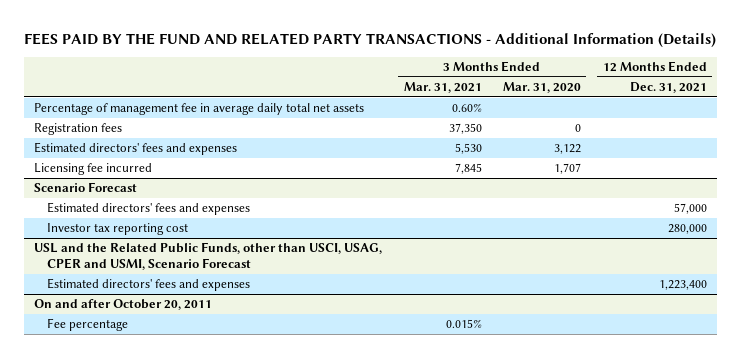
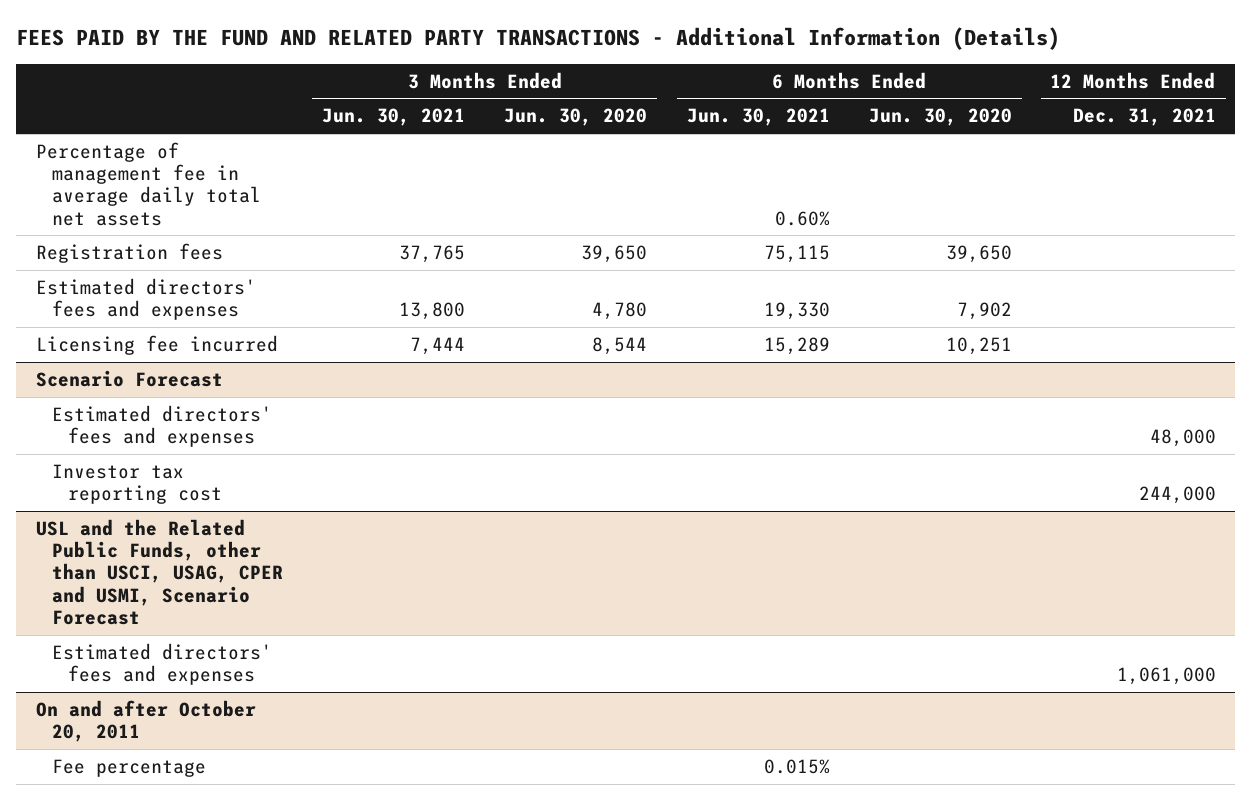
- | 3 Months Ended Mar. 31, 2021 | 3 Months Ended Mar. 31, 2020 | 12 Months Ended Dec. 31, 2021
+ | 3 Months Ended Jun. 30, 2021 | 3 Months Ended Jun. 30, 2020 | 6 Months Ended Jun. 30, 2021 | 6 Months Ended Jun. 30, 2020 | 12 Months Ended Dec. 31, 2021
@ Scenario Forecast
- Estimated directors' fees and expenses | | | 57,000
- Investor tax reporting cost | | | 280,000
+ Estimated directors' fees and expenses | | | | | 48,000
+ Investor tax reporting cost | | | | | 244,000
@ USL and the Related Public Funds, other than USCI, USAG, CPER and USMI, Scenario Forecast
- Estimated directors' fees and expenses | | | 1,223,400
+ Estimated directors' fees and expenses | | | | | 1,061,000

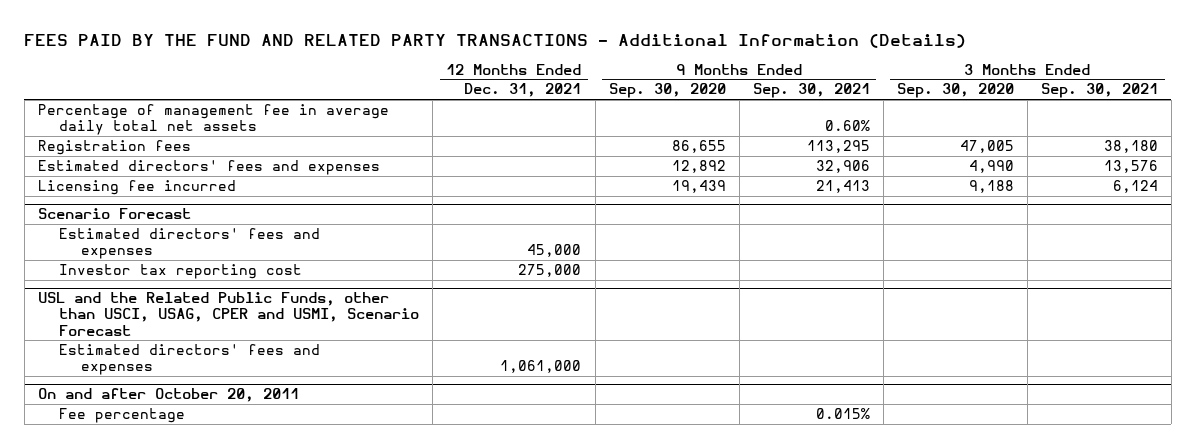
- | 3 Months Ended Jun. 30, 2021 | 3 Months Ended Jun. 30, 2020 | 6 Months Ended Jun. 30, 2021 | 6 Months Ended Jun. 30, 2020 | 12 Months Ended Dec. 31, 2021
+ | 12 Months Ended Dec. 31, 2021 | 9 Months Ended Sep. 30, 2020 | 9 Months Ended Sep. 30, 2021 | 3 Months Ended Sep. 30, 2020 | 3 Months Ended Sep. 30, 2021
@ Scenario Forecast
- Estimated directors' fees and expenses | | | | | 48,000
- Investor tax reporting cost | | | | | 244,000
+ Estimated directors' fees and expenses | 45,000 | | | |
+ Investor tax reporting cost | 275,000 | | | |

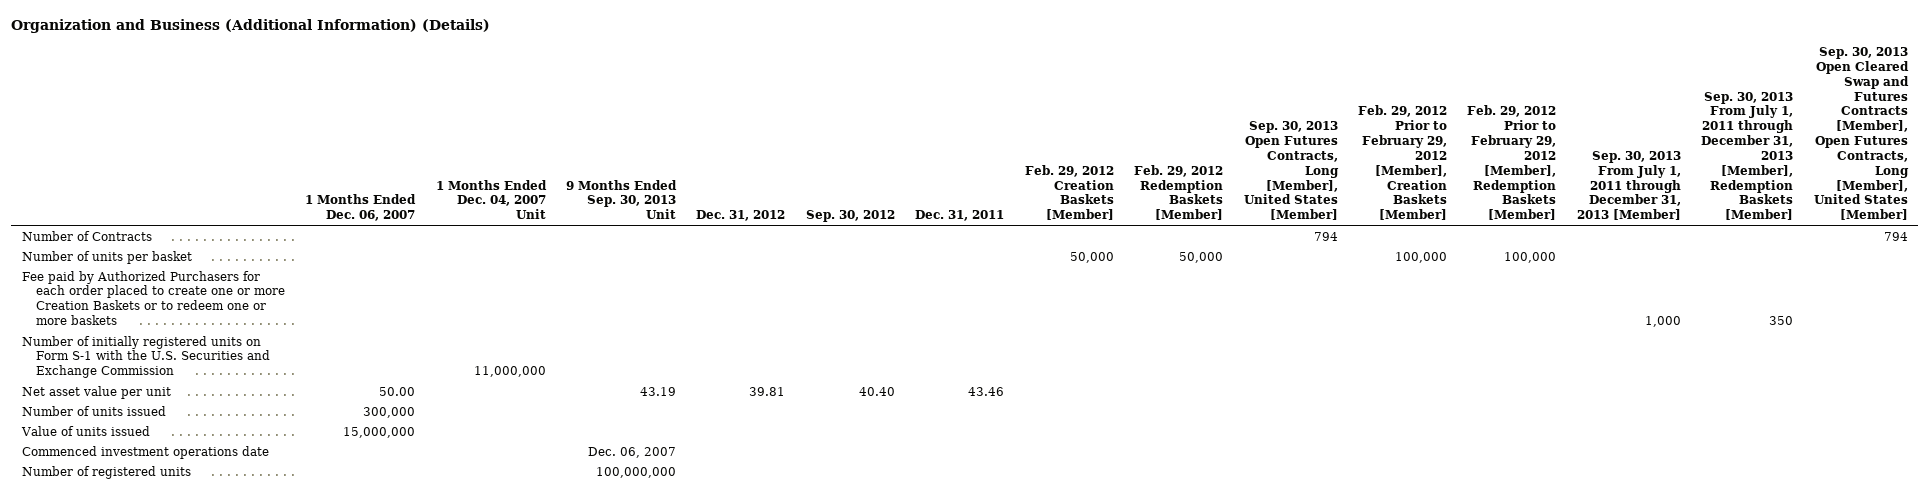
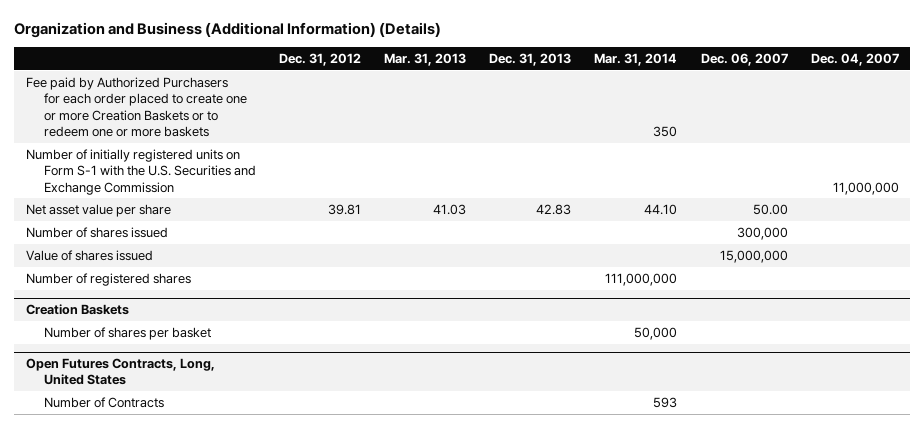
- | 1 Months Ended Dec. 06, 2007 | 1 Months Ended Dec. 04, 2007 Unit | 9 Months Ended Sep. 30, 2013 Unit | Dec. 31, 2012 | Sep. 30, 2012 | Dec. 31, 2011 | Feb. 29, 2012 Creation Baskets [Member] | Feb. 29, 2012 Redemption Baskets [Member] | Sep. 30, 2013 Open Futures Contracts, Long [Member], United States [Member] | Feb. 29, 2012 Prior to February 29, 2012 [Member], Creation Baskets [Member] | Feb. 29, 2012 Prior to February 29, 2012 [Member], Redemption Baskets [Member] | Sep. 30, 2013 From July 1, 2011 through December 31, 2013 [Member] | Sep. 30, 2013 From July 1, 2011 through December 31, 2013 [Member], Redemption Baskets [Member] | Sep. 30, 2013 Open Cleared Swap and Futures Contracts [Member], Open Futures Contracts, Long [Member], United States [Member]
+ | Dec. 31, 2012 | Mar. 31, 2013 | Dec. 31, 2013 | Mar. 31, 2014 | Dec. 06, 2007 | Dec. 04, 2007
- Number of Contracts | | | | | | | | | 794 | | | | | 794
- Number of units per basket | | | | | | | 50,000 | 50,000 | | 100,000 | 100,000 | | |
- Net asset value per unit | 50.00 | | 43.19 | 39.81 | 40.40 | 43.46 | | | | | | | |
- Number of units issued | 300,000 | | | | | | | | | | | | |
- Value of units issued | 15,000,000 | | | | | | | | | | | | |
- Commenced investment operations date | | | Dec. 06, 2007 | | | | | | | | | | |
- Number of registered units | | | 100,000,000 | | | | | | | | | | |
+ Net asset value per share | 39.81 | 41.03 | 42.83 | 44.10 | 50.00 |
+ Number of shares issued | | | | | 300,000 |
+ Value of shares issued | | | | | 15,000,000 |
+ Number of registered shares | | | | 111,000,000 | |
+ Creation Baskets
+ Number of shares per basket | | | | 50,000 | |
+ Open Futures Contracts, Long, United States
+ Number of Contracts | | | | 593 | |

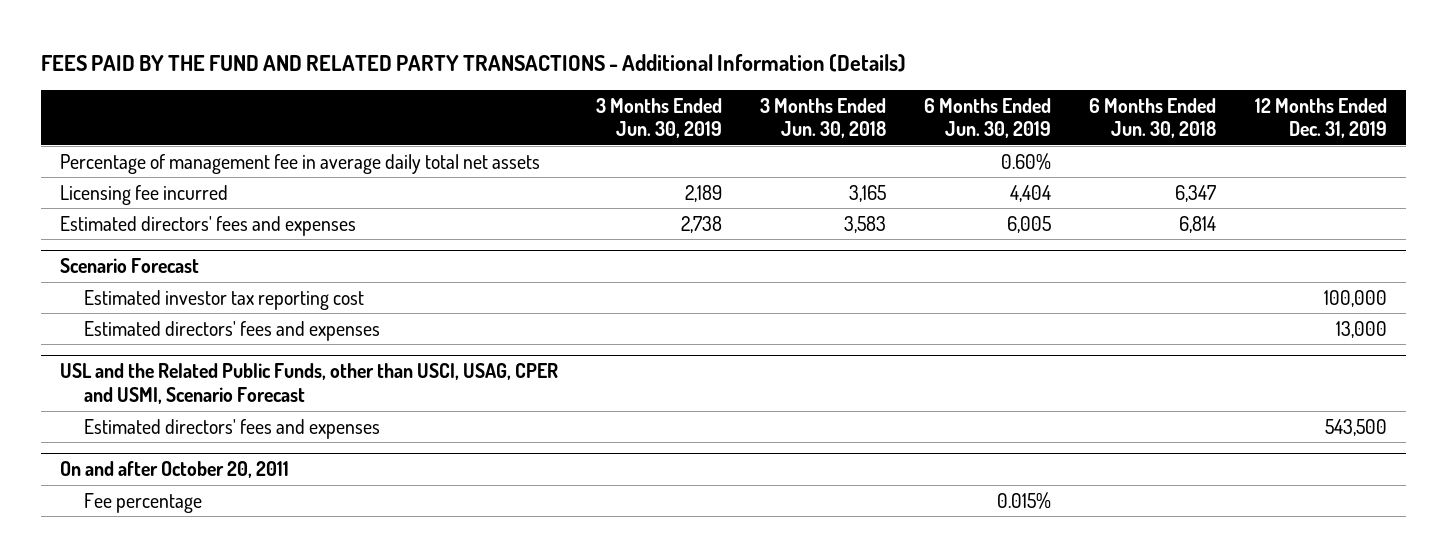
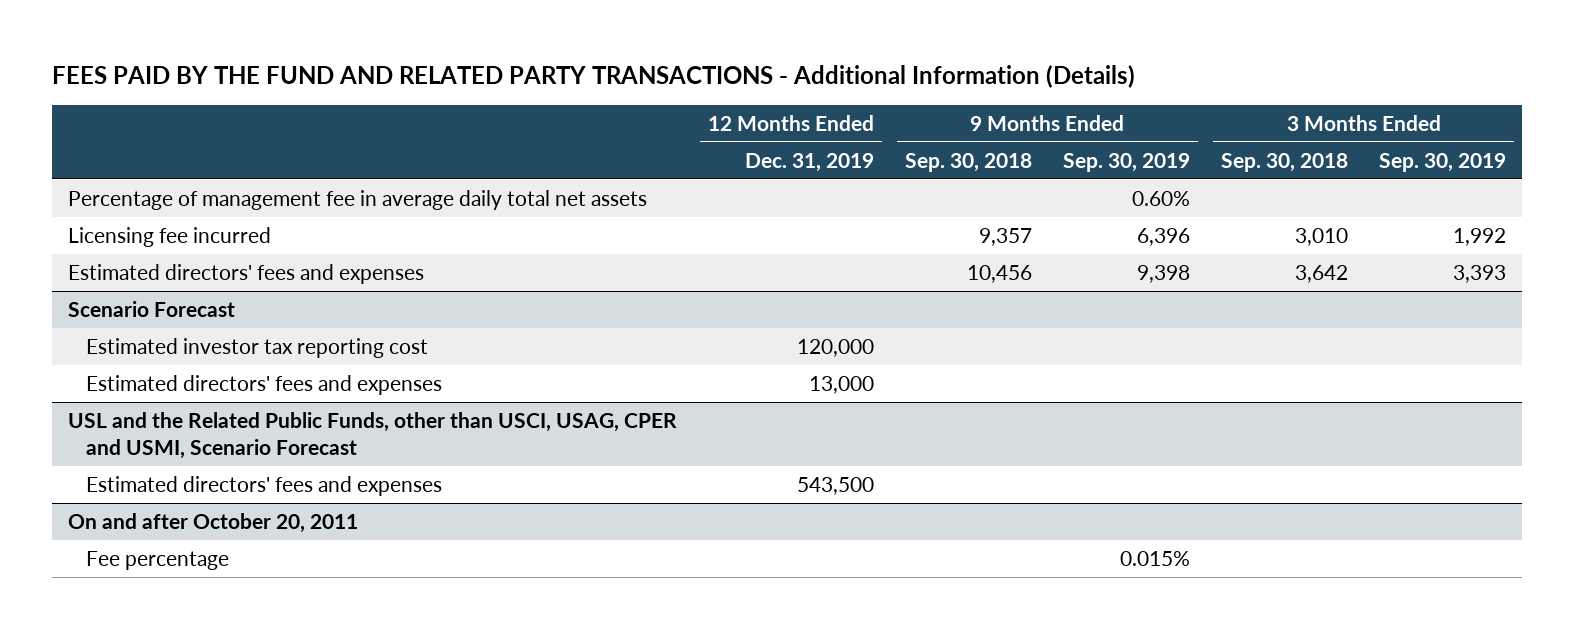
- | 3 Months Ended Jun. 30, 2019 | 3 Months Ended Jun. 30, 2018 | 6 Months Ended Jun. 30, 2019 | 6 Months Ended Jun. 30, 2018 | 12 Months Ended Dec. 31, 2019
+ | 12 Months Ended Dec. 31, 2019 | 9 Months Ended Sep. 30, 2018 | 9 Months Ended Sep. 30, 2019 | 3 Months Ended Sep. 30, 2018 | 3 Months Ended Sep. 30, 2019
@ Scenario Forecast
- Estimated investor tax reporting cost | | | | | 100,000
+ Estimated investor tax reporting cost | 120,000 | | | |

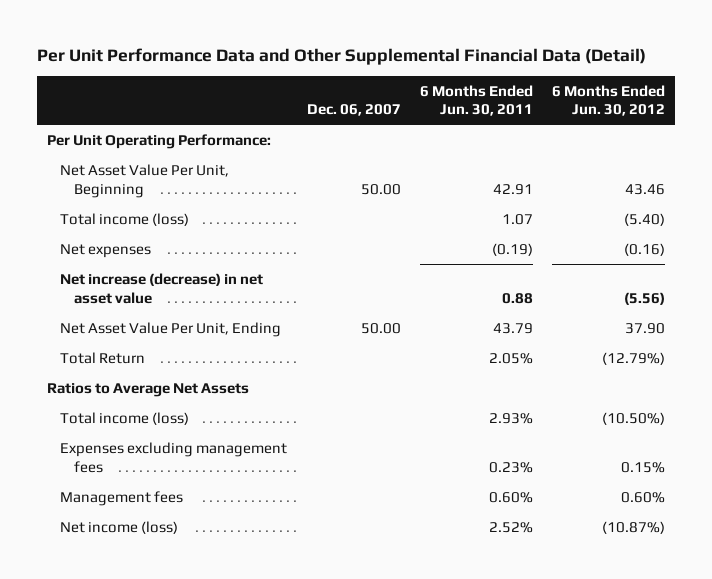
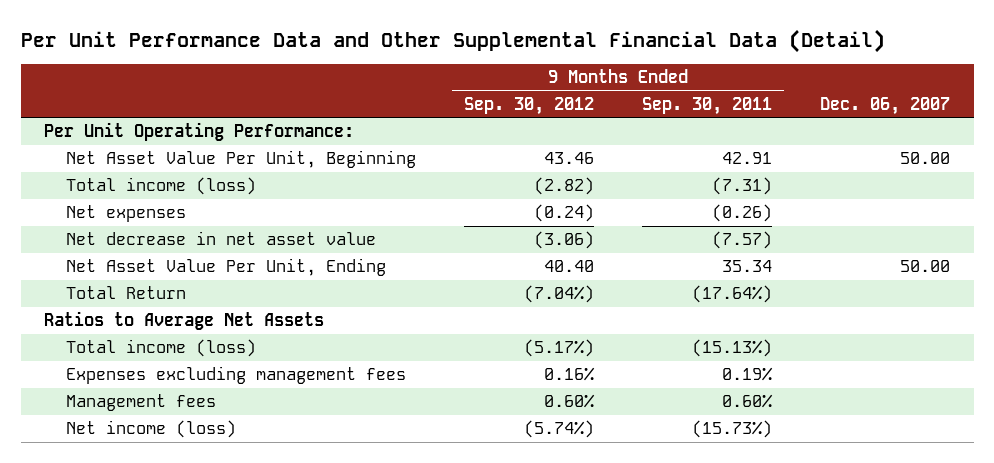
- | Dec. 06, 2007 | 6 Months Ended Jun. 30, 2011 | 6 Months Ended Jun. 30, 2012
+ | 9 Months Ended Sep. 30, 2012 | 9 Months Ended Sep. 30, 2011 | Dec. 06, 2007
- Net increase (decrease) in net asset value | | 0.88 | (5.56)
+ Net decrease in net asset value | (3.06) | (7.57) |

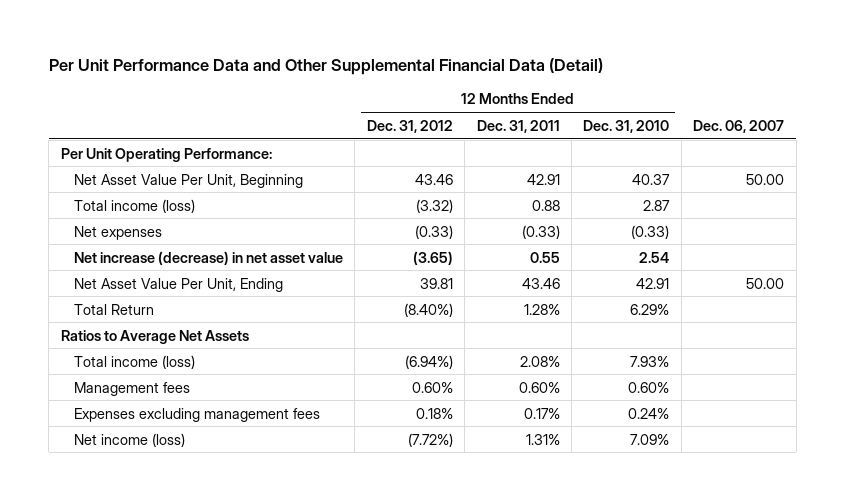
- | 9 Months Ended Sep. 30, 2012 | 9 Months Ended Sep. 30, 2011 | Dec. 06, 2007
+ | 12 Months Ended Dec. 31, 2012 | 12 Months Ended Dec. 31, 2011 | 12 Months Ended Dec. 31, 2010 | Dec. 06, 2007
- Net decrease in net asset value | (3.06) | (7.57) |
+ Net increase (decrease) in net asset value | (3.65) | 0.55 | 2.54 |
moved down: Expenses excluding management fees | 0.18% | 0.17% | 0.24% |

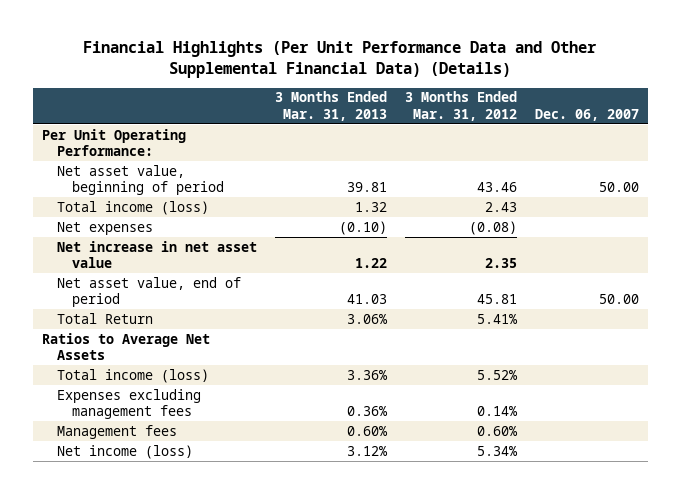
- Per Unit Performance Data and Other Supplemental Financial Data (Detail)
+ Financial Highlights (Per Unit Performance Data and Other Supplemental Financial Data) (Details)
- | 12 Months Ended Dec. 31, 2012 | 12 Months Ended Dec. 31, 2011 | 12 Months Ended Dec. 31, 2010 | Dec. 06, 2007
+ | 3 Months Ended Mar. 31, 2013 | 3 Months Ended Mar. 31, 2012 | Dec. 06, 2007
- Net Asset Value Per Unit, Beginning | 43.46 | 42.91 | 40.37 | 50.00
+ Net asset value, beginning of period | 39.81 | 43.46 | 50.00
- Net increase (decrease) in net asset value | (3.65) | 0.55 | 2.54 |
- Net Asset Value Per Unit, Ending | 39.81 | 43.46 | 42.91 | 50.00
+ Net increase in net asset value | 1.22 | 2.35 |
+ Net asset value, end of period | 41.03 | 45.81 | 50.00
moved down: Management fees | 0.60% | 0.60% |

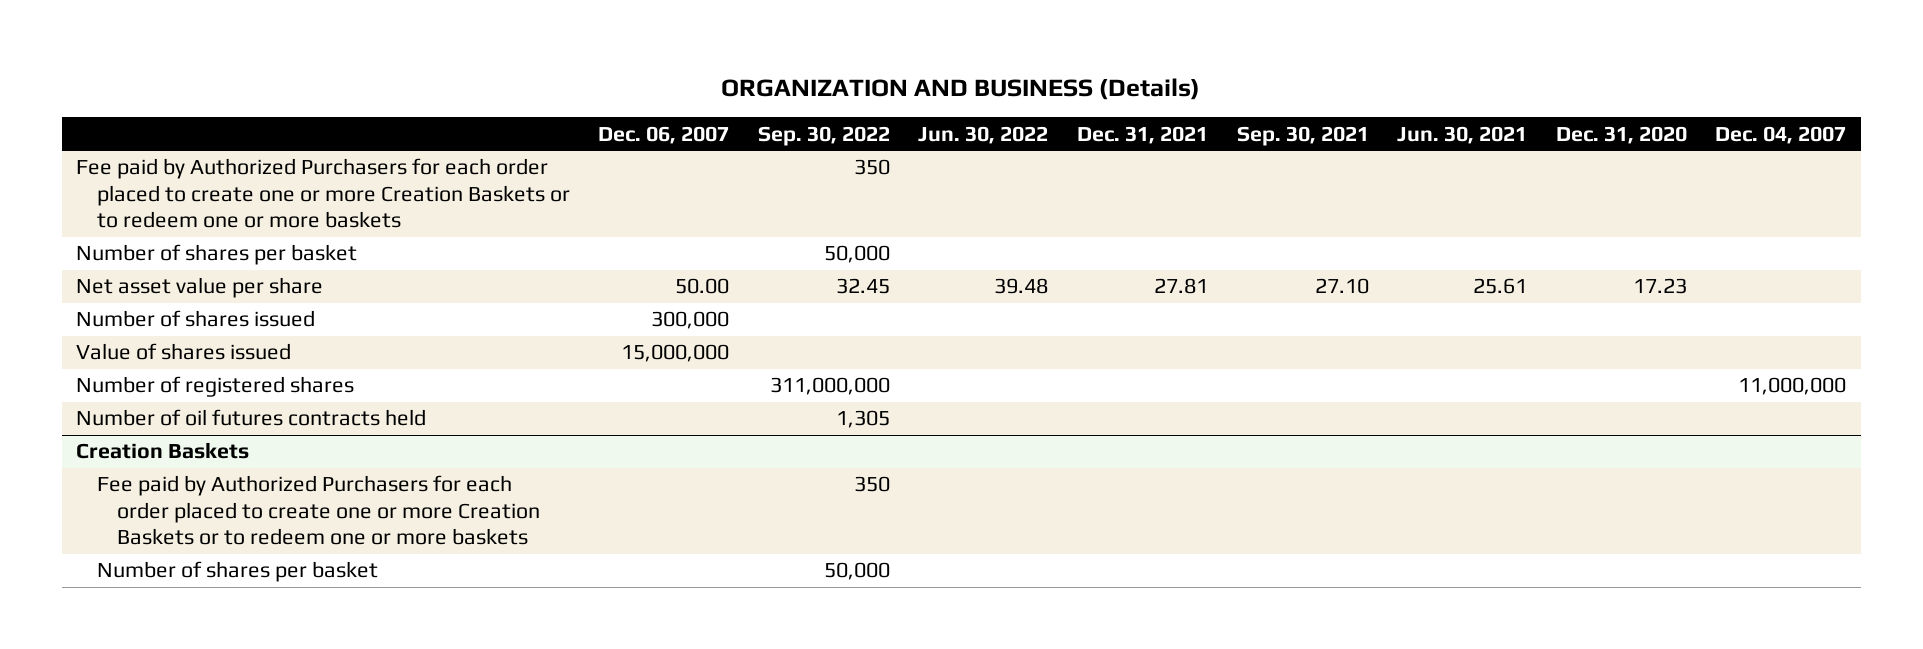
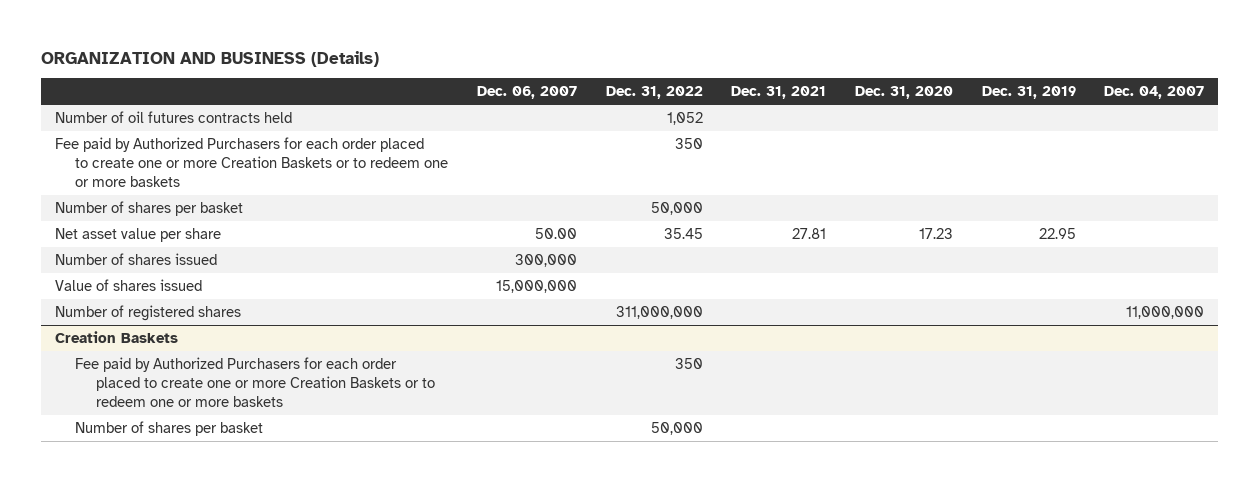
- | Dec. 06, 2007 | Sep. 30, 2022 | Jun. 30, 2022 | Dec. 31, 2021 | Sep. 30, 2021 | Jun. 30, 2021 | Dec. 31, 2020 | Dec. 04, 2007
+ | Dec. 06, 2007 | Dec. 31, 2022 | Dec. 31, 2021 | Dec. 31, 2020 | Dec. 31, 2019 | Dec. 04, 2007
moved up: Number of oil futures contracts held | | 1,052 | | | |

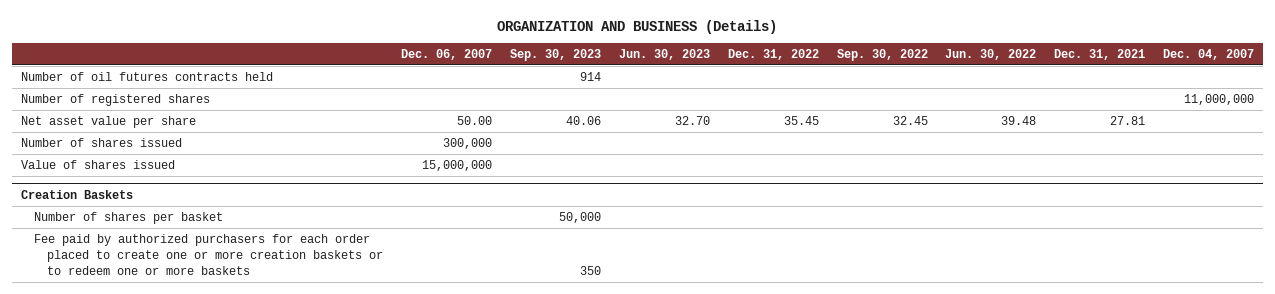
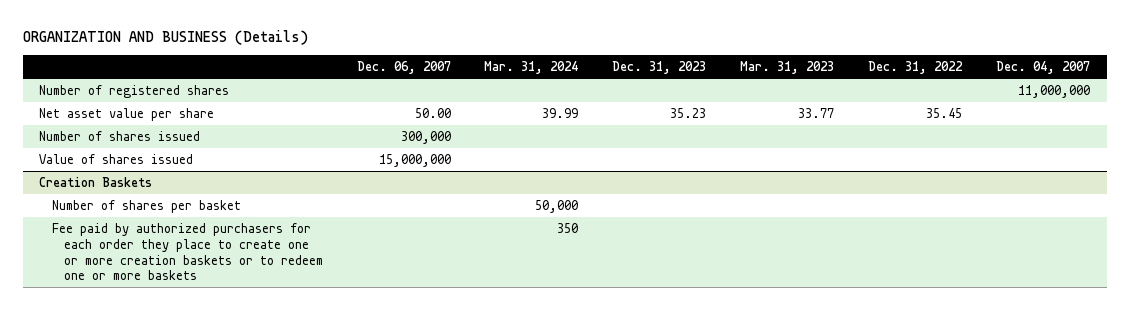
- | Dec. 06, 2007 | Sep. 30, 2023 | Jun. 30, 2023 | Dec. 31, 2022 | Sep. 30, 2022 | Jun. 30, 2022 | Dec. 31, 2021 | Dec. 04, 2007
+ | Dec. 06, 2007 | Mar. 31, 2024 | Dec. 31, 2023 | Mar. 31, 2023 | Dec. 31, 2022 | Dec. 04, 2007
- Number of oil futures contracts held | | 914 | | | | | |
@ Creation Baskets
- Fee paid by authorized purchasers for each order placed to create one or more creation baskets or to redeem one or more baskets | | 350 | | | | | |
+ Fee paid by authorized purchasers for each order they place to create one or more creation baskets or to redeem one or more baskets | | 350 | | | |

